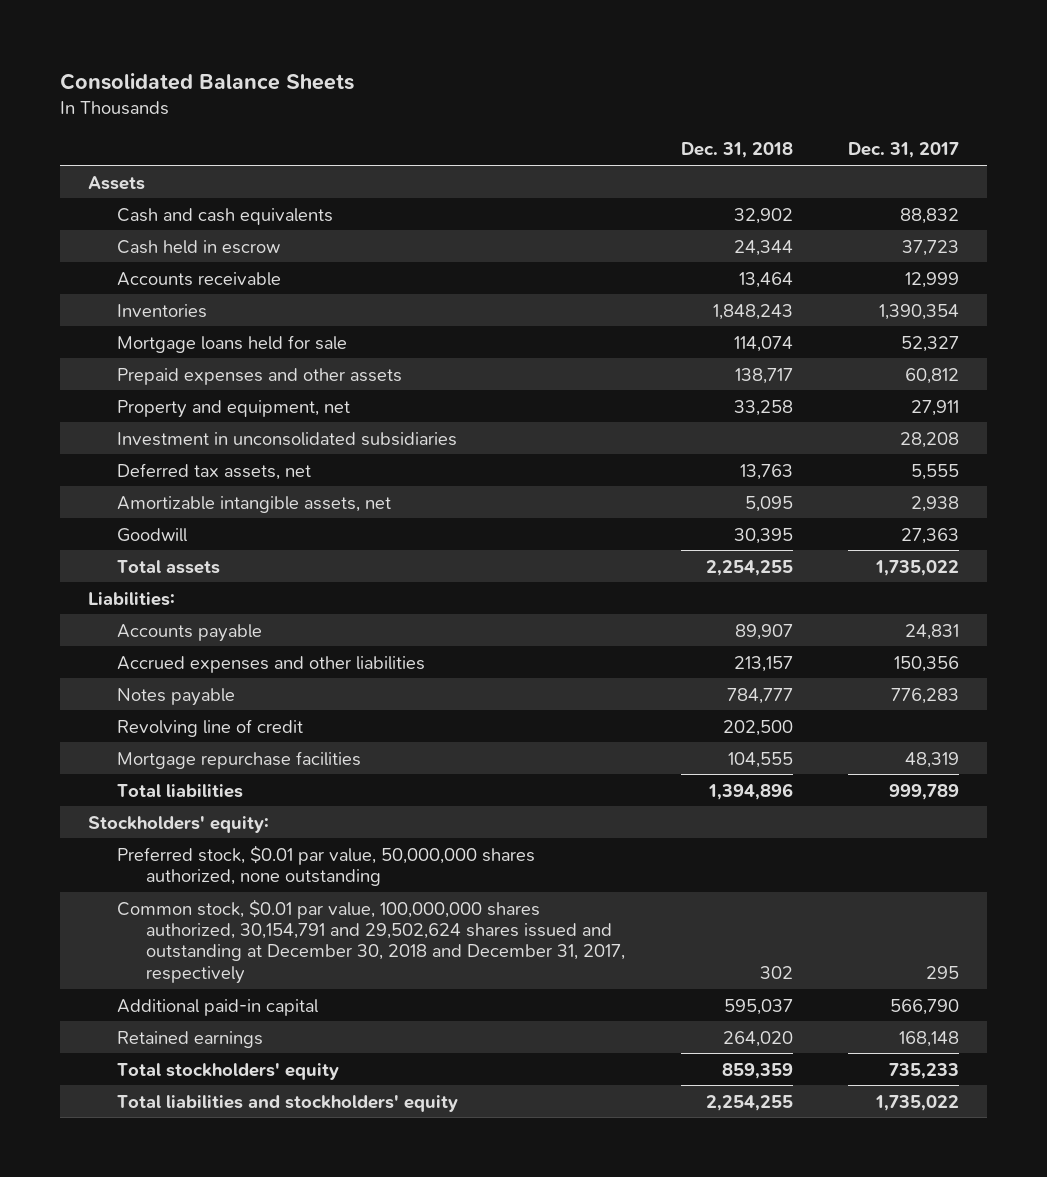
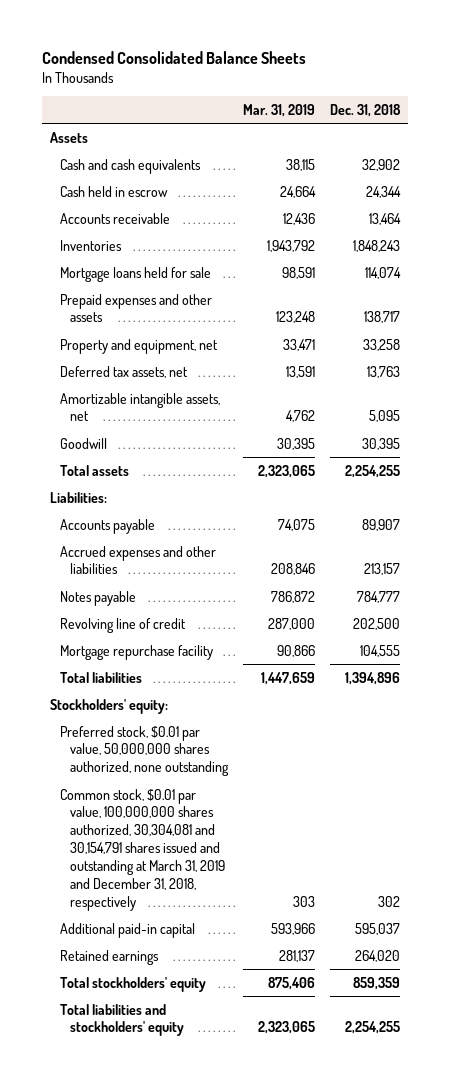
- Consolidated Balance Sheets
+ Condensed Consolidated Balance Sheets
- | Dec. 31, 2018 | Dec. 31, 2017
+ | Mar. 31, 2019 | Dec. 31, 2018
- Investment in unconsolidated subsidiaries | | 28,208
- Mortgage repurchase facilities | 104,555 | 48,319
+ Mortgage repurchase facility | 90,866 | 104,555
- Common stock, $0.01 par value, 100,000,000 shares authorized, 30,154,791 and 29,502,624 shares issued and outstanding at December 30, 2018 and December 31, 2017, respectively | 302 | 295
+ Common stock, $0.01 par value, 100,000,000 shares authorized, 30,304,081 and 30,154,791 shares issued and outstanding at March 31, 2019 and December 31, 2018, respectively | 303 | 302

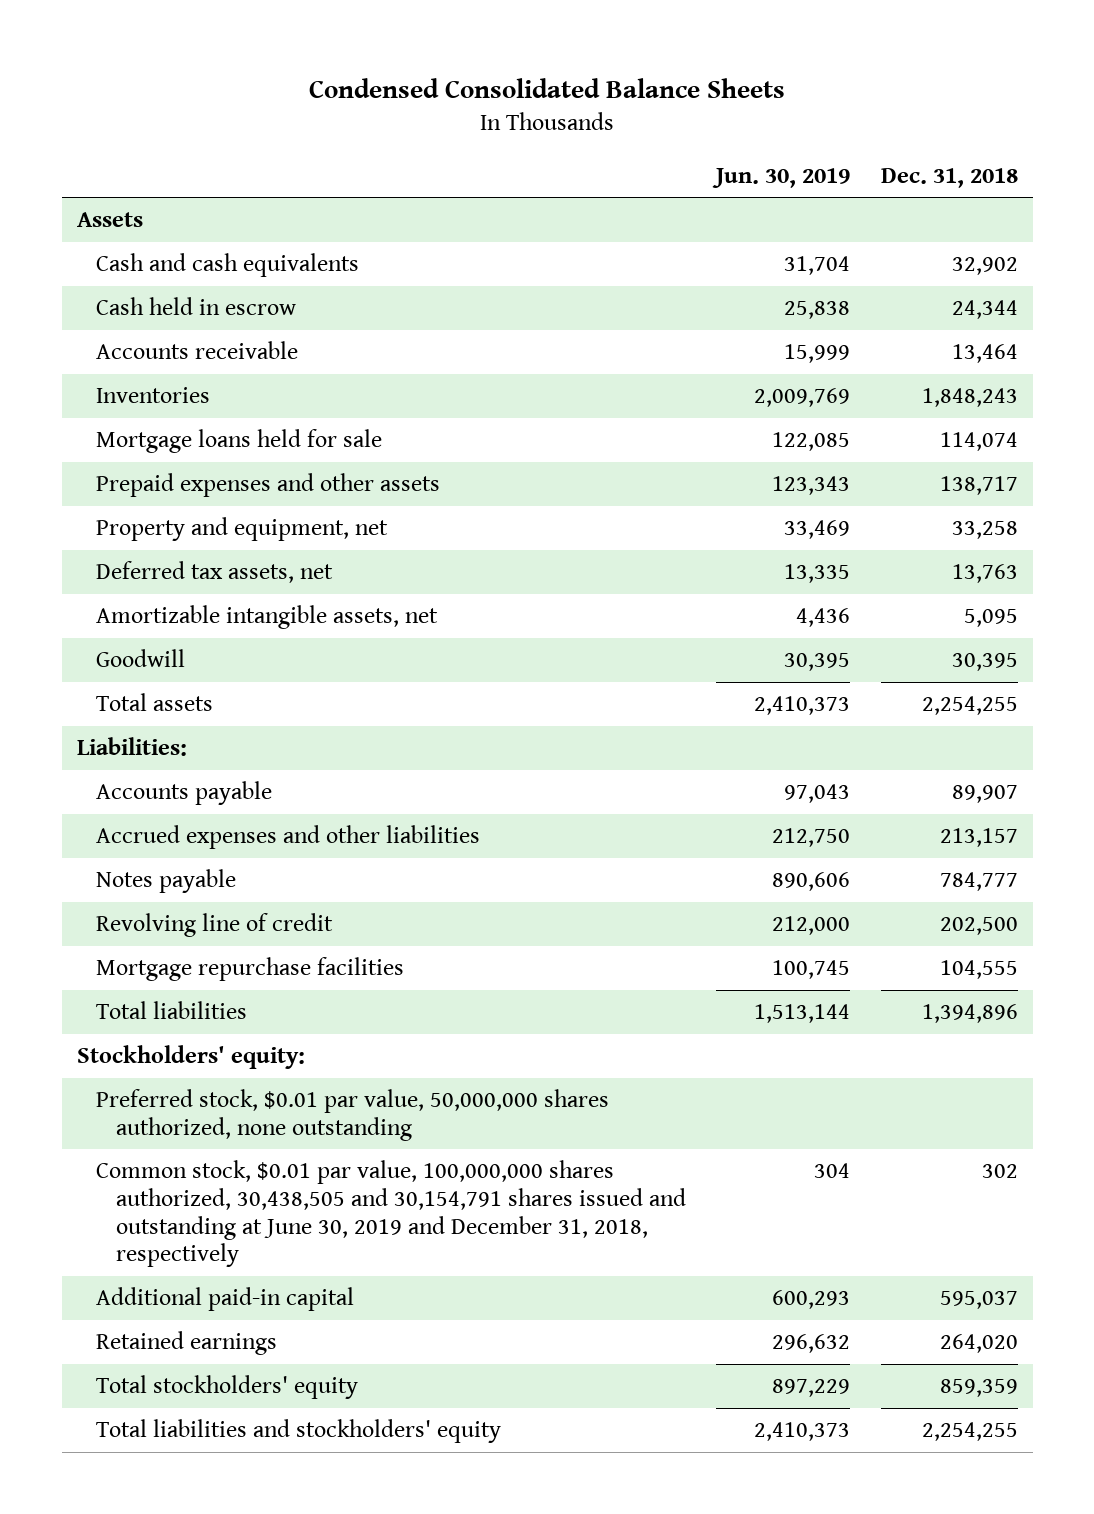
- | Mar. 31, 2019 | Dec. 31, 2018
+ | Jun. 30, 2019 | Dec. 31, 2018
- Mortgage repurchase facility | 90,866 | 104,555
+ Mortgage repurchase facilities | 100,745 | 104,555
- Common stock, $0.01 par value, 100,000,000 shares authorized, 30,304,081 and 30,154,791 shares issued and outstanding at March 31, 2019 and December 31, 2018, respectively | 303 | 302
+ Common stock, $0.01 par value, 100,000,000 shares authorized, 30,438,505 and 30,154,791 shares issued and outstanding at June 30, 2019 and December 31, 2018, respectively | 304 | 302

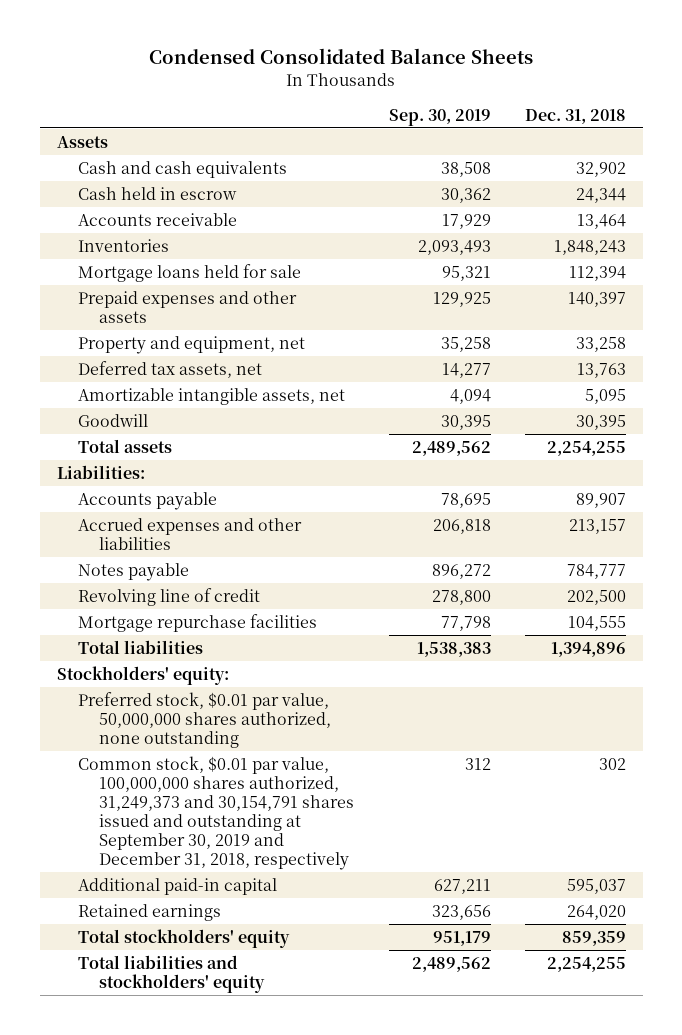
- | Jun. 30, 2019 | Dec. 31, 2018
+ | Sep. 30, 2019 | Dec. 31, 2018
- Mortgage loans held for sale | 122,085 | 114,074
- Prepaid expenses and other assets | 123,343 | 138,717
+ Mortgage loans held for sale | 95,321 | 112,394
+ Prepaid expenses and other assets | 129,925 | 140,397
- Common stock, $0.01 par value, 100,000,000 shares authorized, 30,438,505 and 30,154,791 shares issued and outstanding at June 30, 2019 and December 31, 2018, respectively | 304 | 302
+ Common stock, $0.01 par value, 100,000,000 shares authorized, 31,249,373 and 30,154,791 shares issued and outstanding at September 30, 2019 and December 31, 2018, respectively | 312 | 302

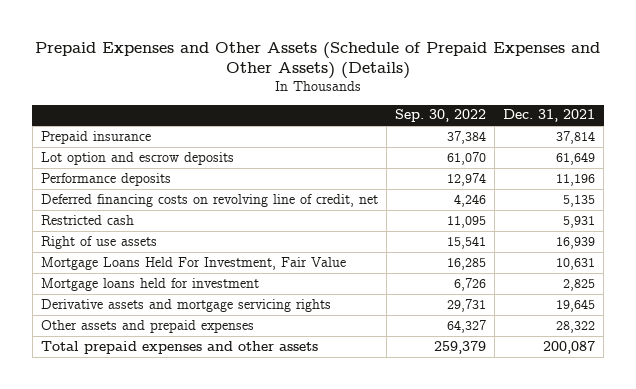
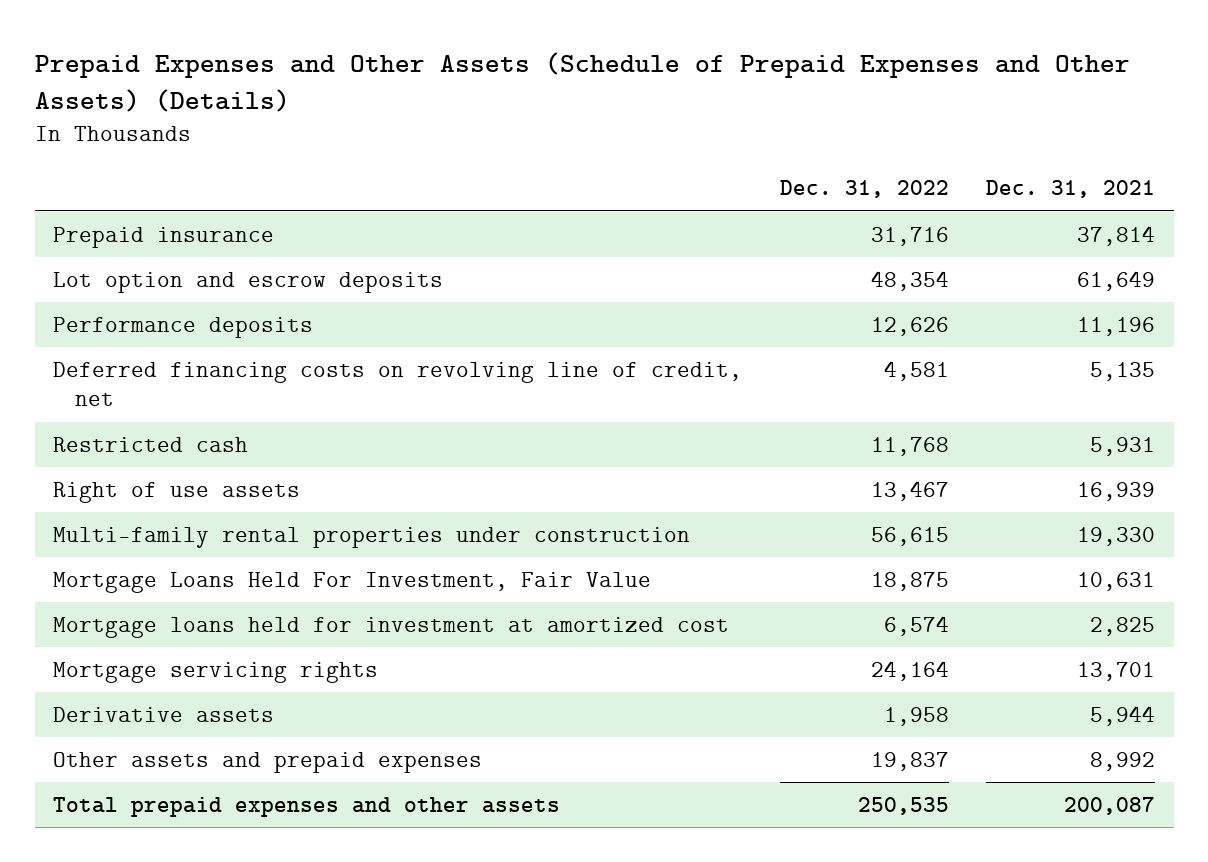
- | Sep. 30, 2022 | Dec. 31, 2021
+ | Dec. 31, 2022 | Dec. 31, 2021
+ Multi-family rental properties under construction | 56,615 | 19,330
- Mortgage loans held for investment | 6,726 | 2,825
- Derivative assets and mortgage servicing rights | 29,731 | 19,645
- Other assets and prepaid expenses | 64,327 | 28,322
+ Mortgage loans held for investment at amortized cost | 6,574 | 2,825
+ Mortgage servicing rights | 24,164 | 13,701
+ Derivative assets | 1,958 | 5,944
+ Other assets and prepaid expenses | 19,837 | 8,992

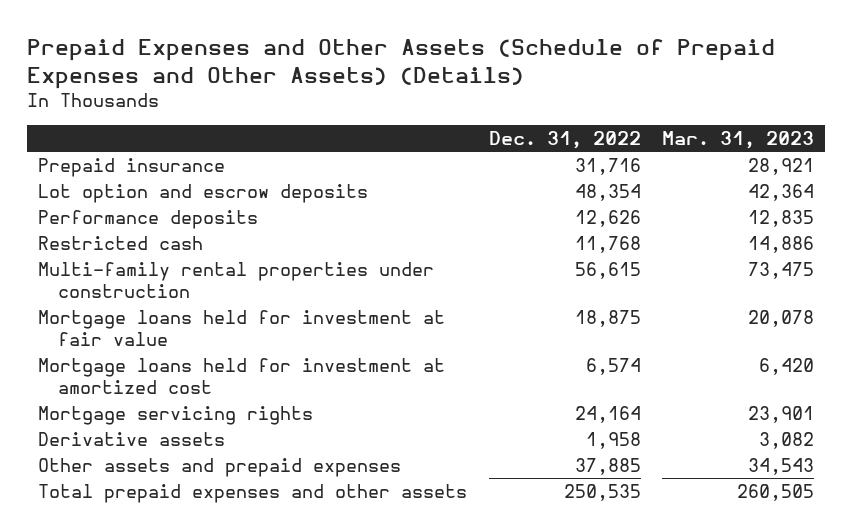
- | Dec. 31, 2022 | Dec. 31, 2021
+ | Dec. 31, 2022 | Mar. 31, 2023
- Deferred financing costs on revolving line of credit, net | 4,581 | 5,135
- Right of use assets | 13,467 | 16,939
- Mortgage Loans Held For Investment, Fair Value | 18,875 | 10,631
+ Mortgage loans held for investment at fair value | 18,875 | 20,078
- Other assets and prepaid expenses | 19,837 | 8,992
+ Other assets and prepaid expenses | 37,885 | 34,543

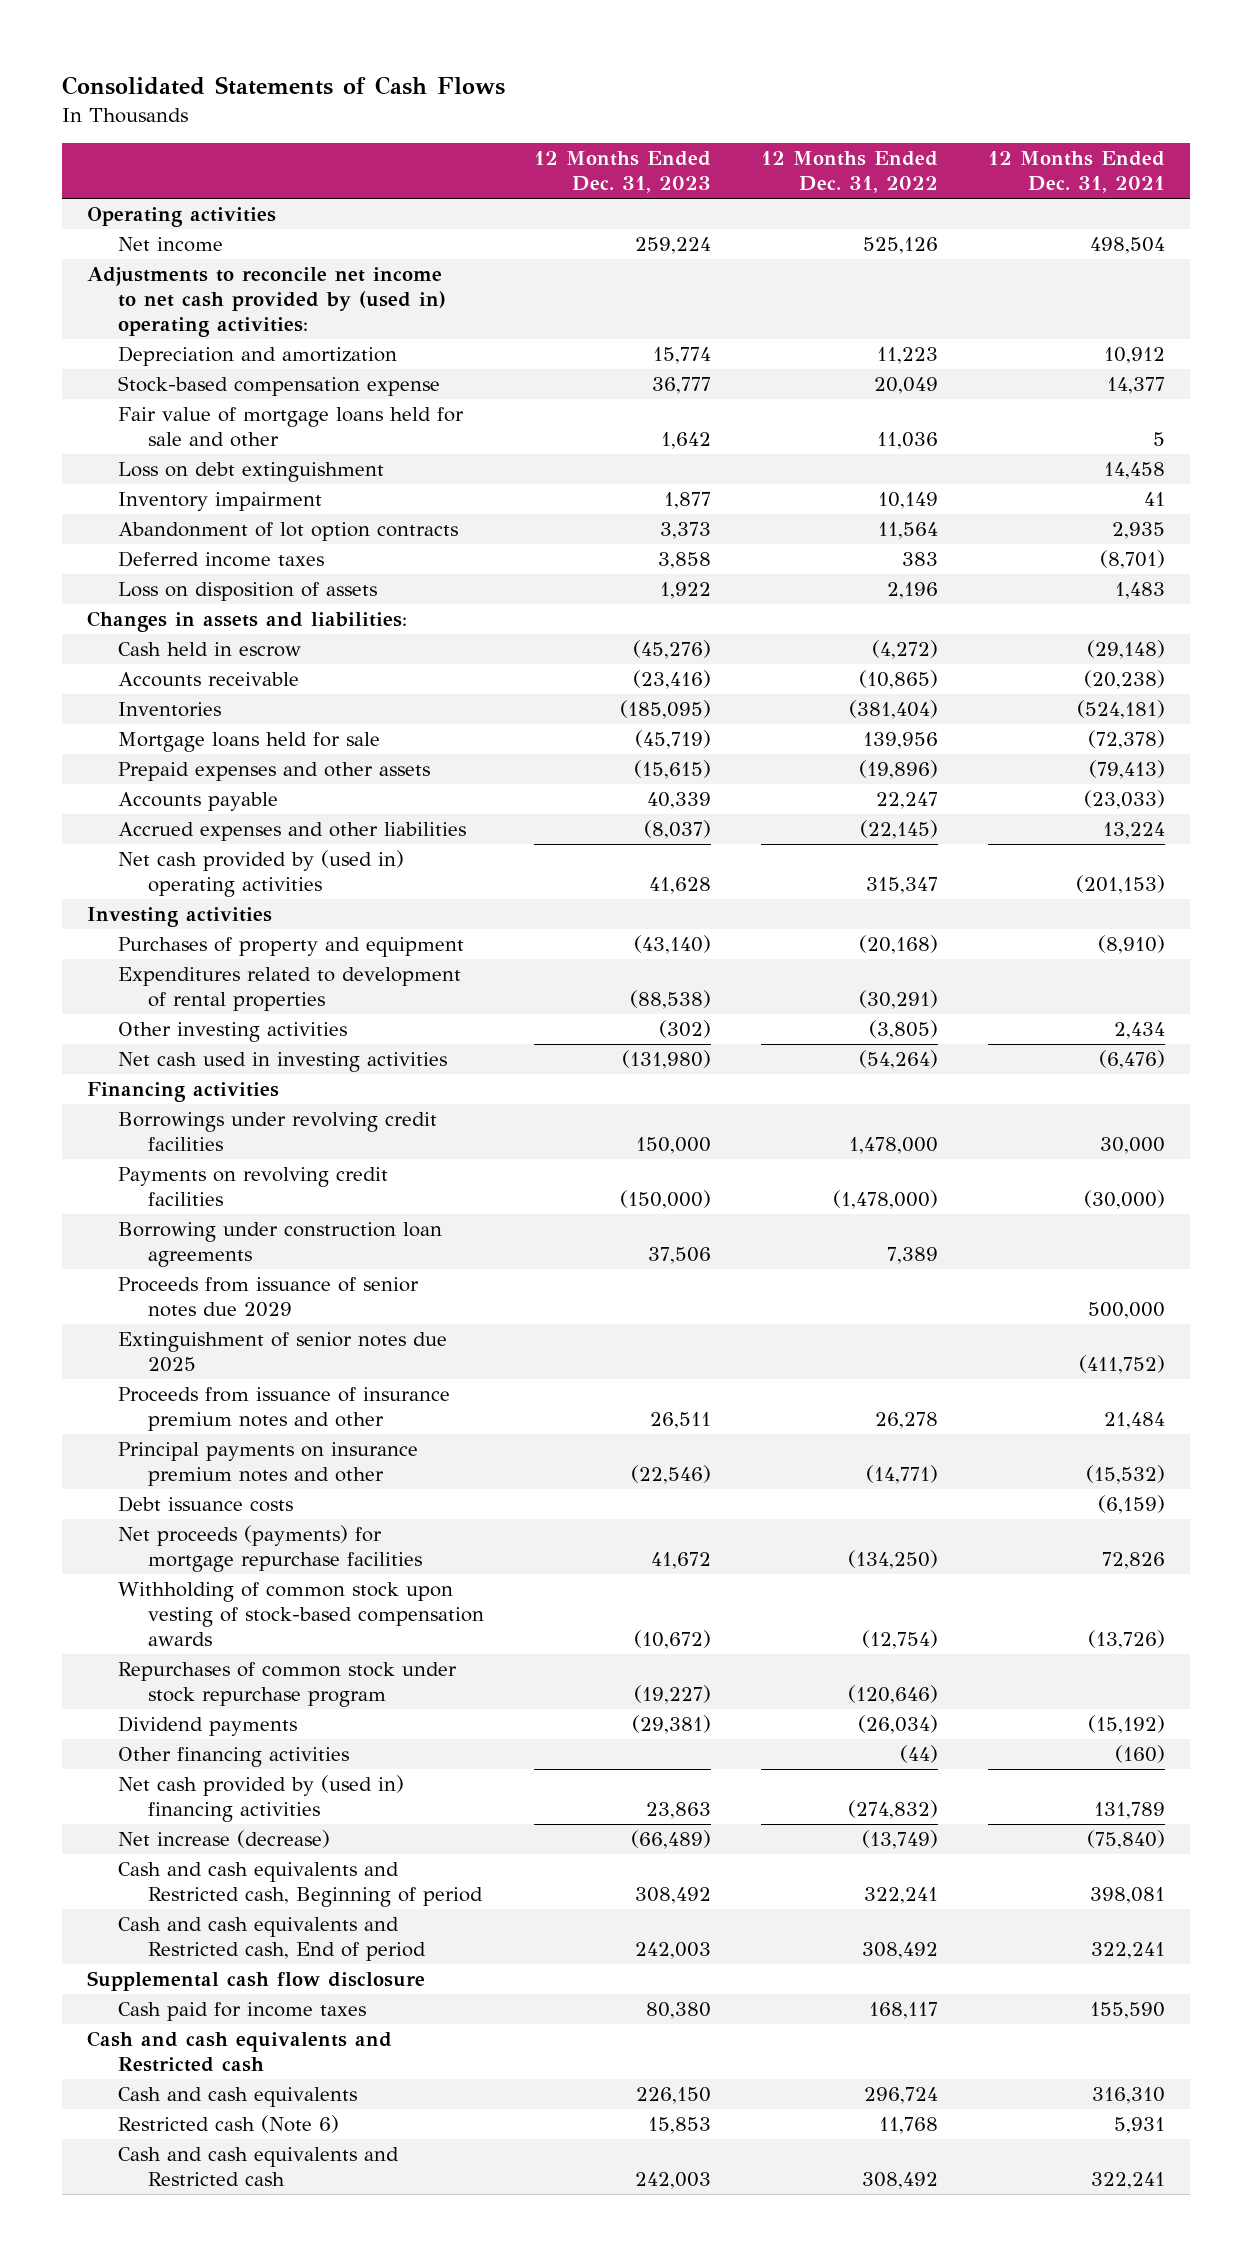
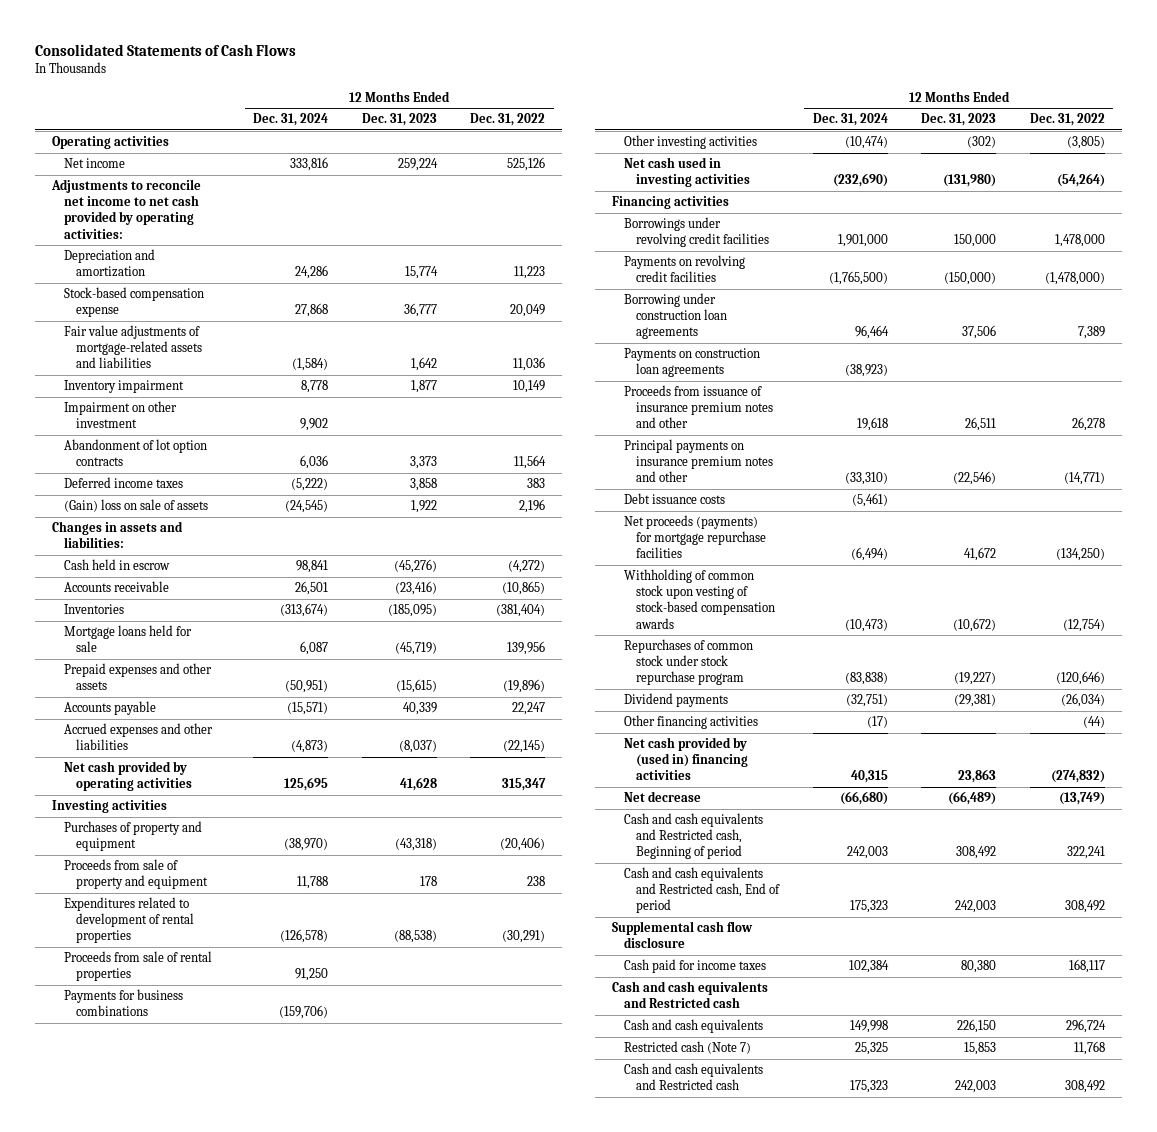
- | 12 Months Ended Dec. 31, 2023 | 12 Months Ended Dec. 31, 2022 | 12 Months Ended Dec. 31, 2021
+ | 12 Months Ended Dec. 31, 2024 | 12 Months Ended Dec. 31, 2023 | 12 Months Ended Dec. 31, 2022
- Adjustments to reconcile net income to net cash provided by (used in) operating activities:
+ Adjustments to reconcile net income to net cash provided by operating activities:
- Fair value of mortgage loans held for sale and other | 1,642 | 11,036 | 5
- Loss on debt extinguishment | | | 14,458
+ Fair value adjustments of mortgage-related assets and liabilities | (1,584) | 1,642 | 11,036
+ Impairment on other investment | 9,902 | |
- Loss on disposition of assets | 1,922 | 2,196 | 1,483
+ (Gain) loss on sale of assets | (24,545) | 1,922 | 2,196
- Net cash provided by (used in) operating activities | 41,628 | 315,347 | (201,153)
+ Net cash provided by operating activities | 125,695 | 41,628 | 315,347
- Purchases of property and equipment | (43,140) | (20,168) | (8,910)
+ Purchases of property and equipment | (38,970) | (43,318) | (20,406)
+ Proceeds from sale of property and equipment | 11,788 | 178 | 238
+ Proceeds from sale of rental properties | 91,250 | |
+ Payments for business combinations | (159,706) | |
- Proceeds from issuance of senior notes due 2029 | | | 500,000
- Extinguishment of senior notes due 2025 | | | (411,752)
+ Payments on construction loan agreements | (38,923) | |
- Net increase (decrease) | (66,489) | (13,749) | (75,840)
+ Net decrease | (66,680) | (66,489) | (13,749)
- Restricted cash (Note 6) | 15,853 | 11,768 | 5,931
+ Restricted cash (Note 7) | 25,325 | 15,853 | 11,768

